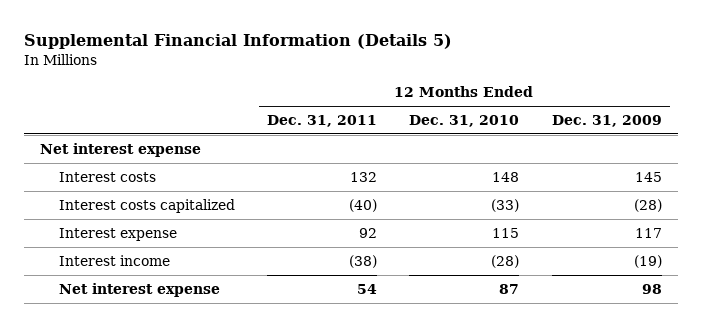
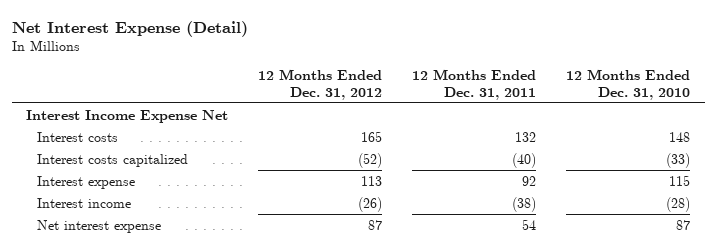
- Supplemental Financial Information (Details 5)
+ Net Interest Expense (Detail)
- | 12 Months Ended Dec. 31, 2011 | 12 Months Ended Dec. 31, 2010 | 12 Months Ended Dec. 31, 2009
+ | 12 Months Ended Dec. 31, 2012 | 12 Months Ended Dec. 31, 2011 | 12 Months Ended Dec. 31, 2010
- Net interest expense
+ Interest Income Expense Net

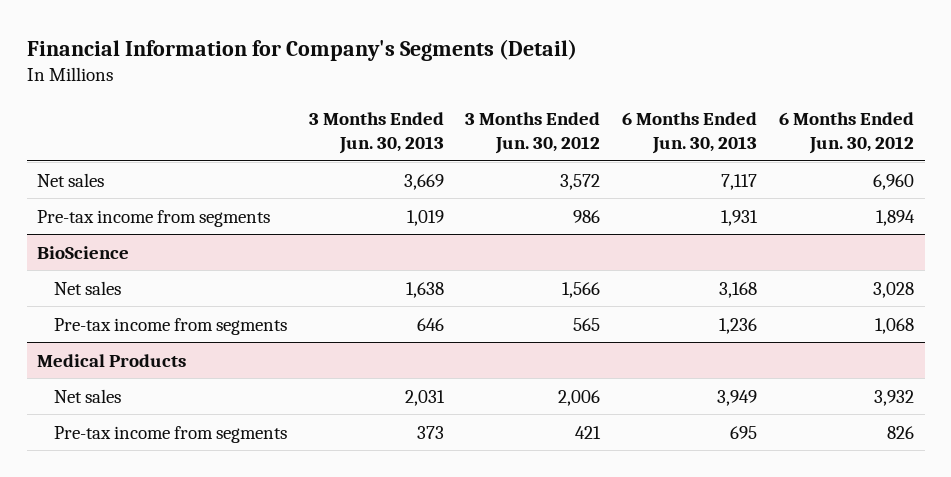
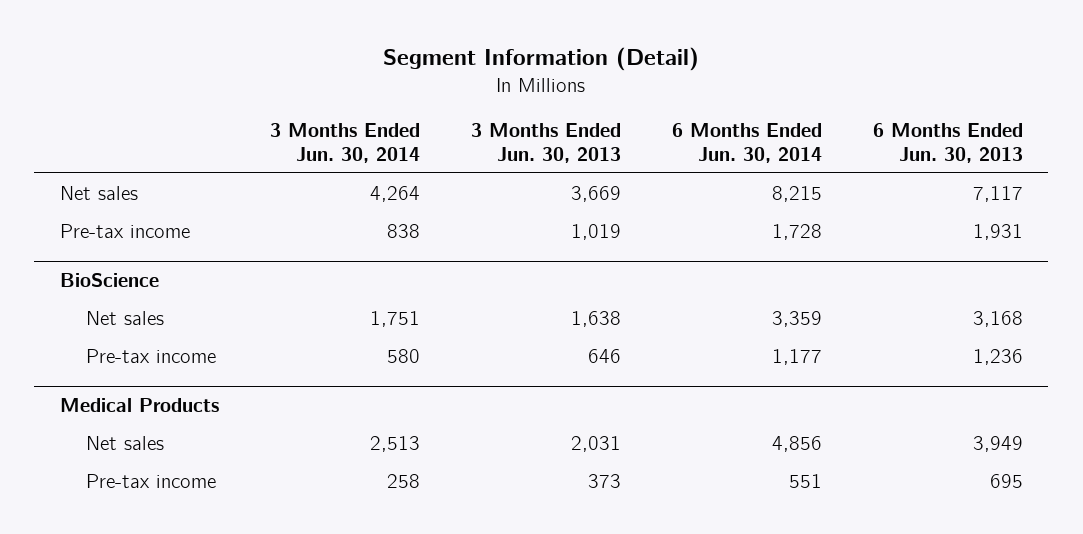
- Financial Information for Company's Segments (Detail)
+ Segment Information (Detail)
- | 3 Months Ended Jun. 30, 2013 | 3 Months Ended Jun. 30, 2012 | 6 Months Ended Jun. 30, 2013 | 6 Months Ended Jun. 30, 2012
+ | 3 Months Ended Jun. 30, 2014 | 3 Months Ended Jun. 30, 2013 | 6 Months Ended Jun. 30, 2014 | 6 Months Ended Jun. 30, 2013
- Pre-tax income from segments | 1,019 | 986 | 1,931 | 1,894
+ Pre-tax income | 838 | 1,019 | 1,728 | 1,931
@ BioScience
- Pre-tax income from segments | 646 | 565 | 1,236 | 1,068
+ Pre-tax income | 580 | 646 | 1,177 | 1,236
@ Medical Products
- Pre-tax income from segments | 373 | 421 | 695 | 826
+ Pre-tax income | 258 | 373 | 551 | 695

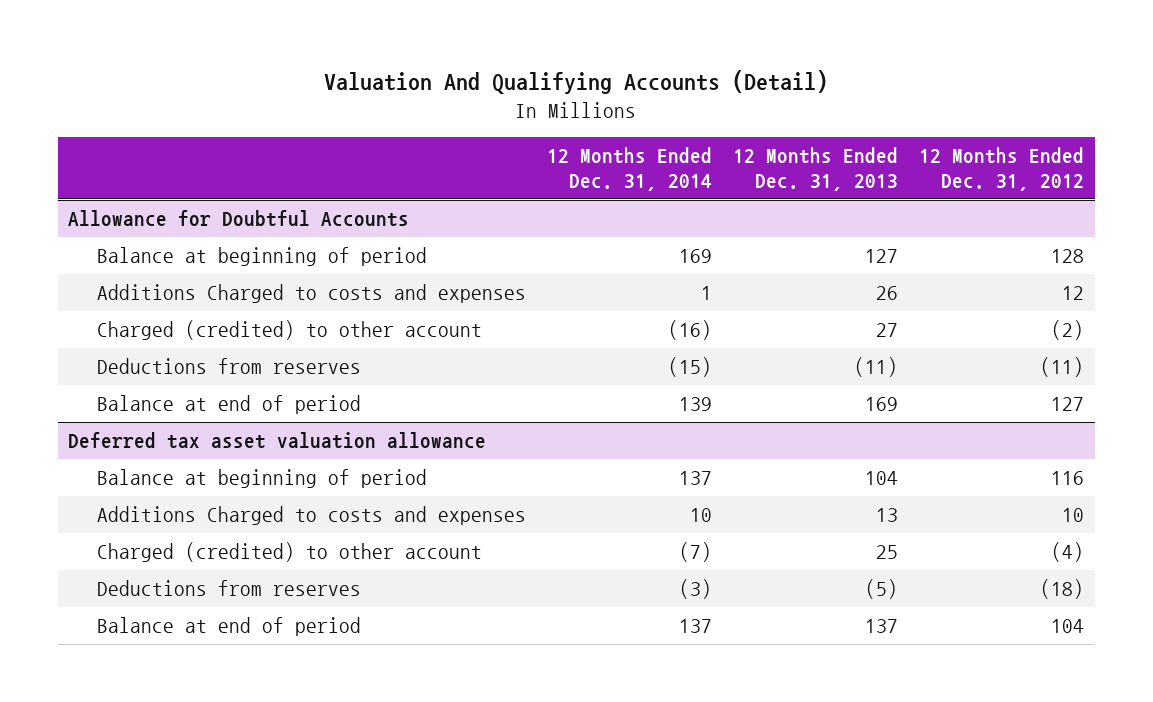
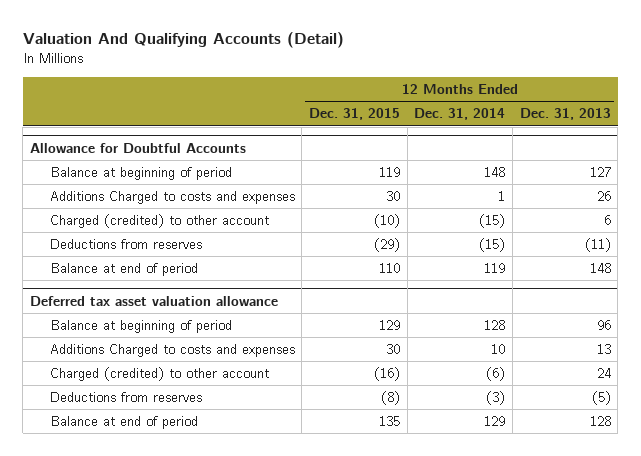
- | 12 Months Ended Dec. 31, 2014 | 12 Months Ended Dec. 31, 2013 | 12 Months Ended Dec. 31, 2012
+ | 12 Months Ended Dec. 31, 2015 | 12 Months Ended Dec. 31, 2014 | 12 Months Ended Dec. 31, 2013
@ Allowance for Doubtful Accounts
- Balance at beginning of period | 169 | 127 | 128
+ Balance at beginning of period | 119 | 148 | 127
- Charged (credited) to other account | (16) | 27 | (2)
+ Charged (credited) to other account | (10) | (15) | 6
- Balance at end of period | 139 | 169 | 127
+ Balance at end of period | 110 | 119 | 148
@ Deferred tax asset valuation allowance
- Balance at beginning of period | 137 | 104 | 116
+ Balance at beginning of period | 129 | 128 | 96
- Charged (credited) to other account | (7) | 25 | (4)
+ Charged (credited) to other account | (16) | (6) | 24
- Balance at end of period | 137 | 137 | 104
+ Balance at end of period | 135 | 129 | 128

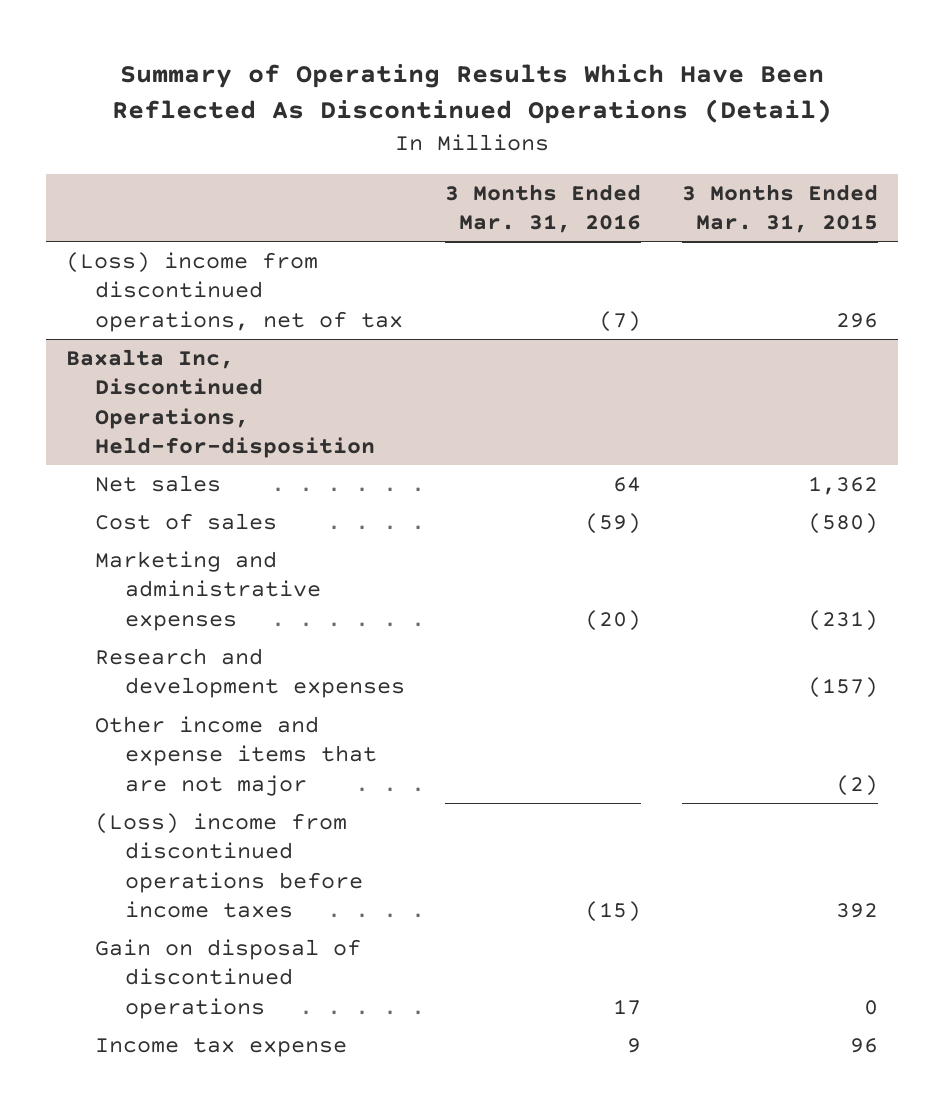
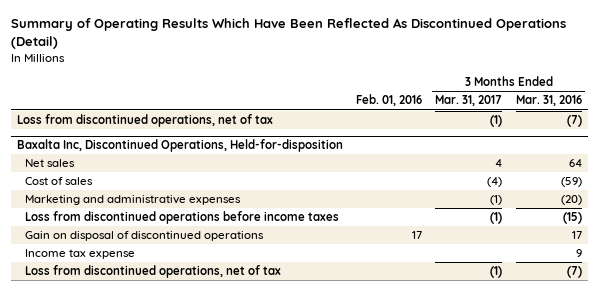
- | 3 Months Ended Mar. 31, 2016 | 3 Months Ended Mar. 31, 2015
+ | Feb. 01, 2016 | 3 Months Ended Mar. 31, 2017 | 3 Months Ended Mar. 31, 2016
- (Loss) income from discontinued operations, net of tax | (7) | 296
+ Loss from discontinued operations, net of tax | | (1) | (7)
@ Baxalta Inc, Discontinued Operations, Held-for-disposition
- Research and development expenses | | (157)
- Other income and expense items that are not major | | (2)
- (Loss) income from discontinued operations before income taxes | (15) | 392
+ Loss from discontinued operations before income taxes | | (1) | (15)
+ Loss from discontinued operations, net of tax | | (1) | (7)

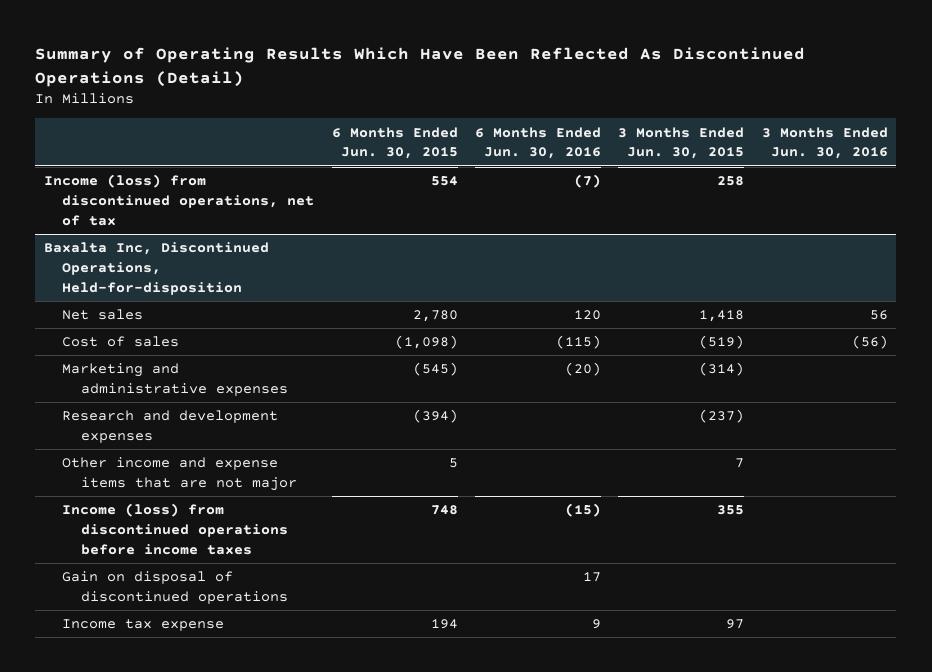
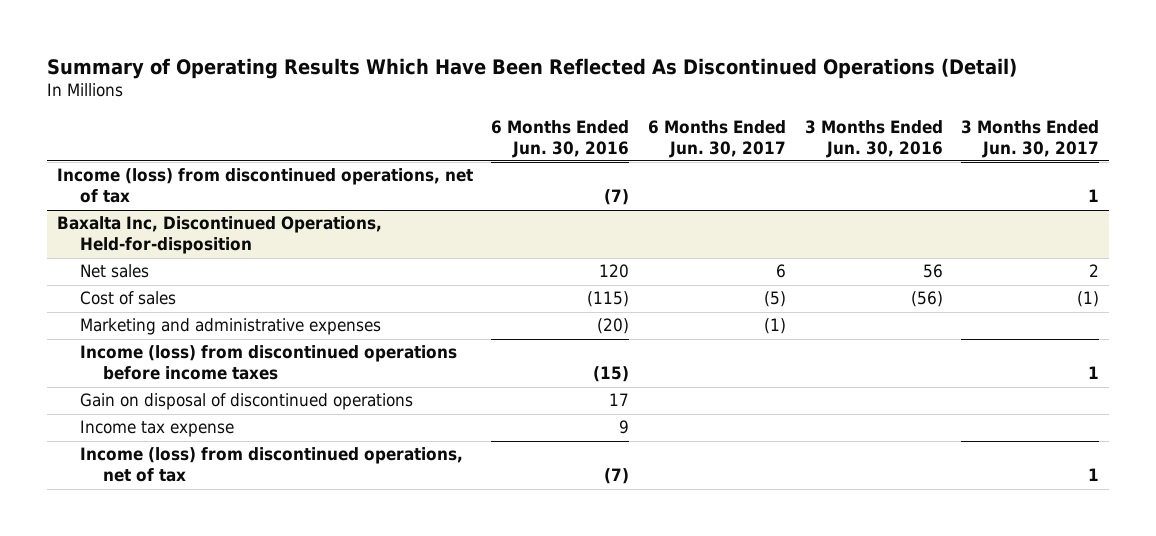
- | 6 Months Ended Jun. 30, 2015 | 6 Months Ended Jun. 30, 2016 | 3 Months Ended Jun. 30, 2015 | 3 Months Ended Jun. 30, 2016
+ | 6 Months Ended Jun. 30, 2016 | 6 Months Ended Jun. 30, 2017 | 3 Months Ended Jun. 30, 2016 | 3 Months Ended Jun. 30, 2017
@ Baxalta Inc, Discontinued Operations, Held-for-disposition
- Research and development expenses | (394) | | (237) |
- Other income and expense items that are not major | 5 | | 7 |
+ Income (loss) from discontinued operations, net of tax | (7) | | | 1

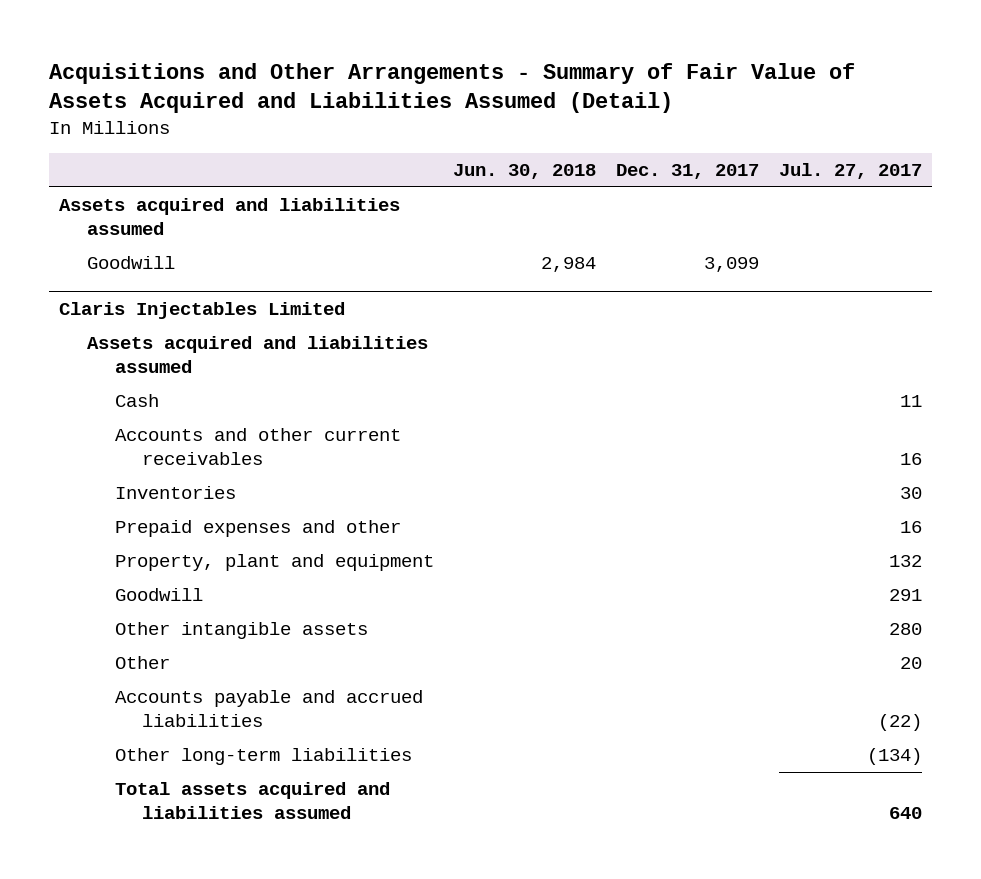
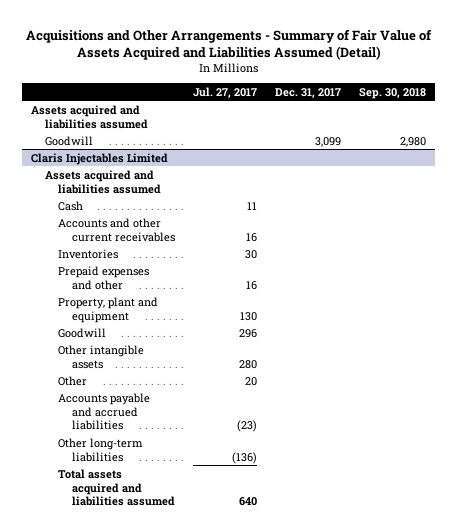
- | Jun. 30, 2018 | Dec. 31, 2017 | Jul. 27, 2017
+ | Jul. 27, 2017 | Dec. 31, 2017 | Sep. 30, 2018
@ Claris Injectables Limited
- Property, plant and equipment | | | 132
- Goodwill | | | 291
+ Property, plant and equipment | 130 | |
+ Goodwill | 296 | |
- Accounts payable and accrued liabilities | | | (22)
- Other long-term liabilities | | | (134)
+ Accounts payable and accrued liabilities | (23) | |
+ Other long-term liabilities | (136) | |

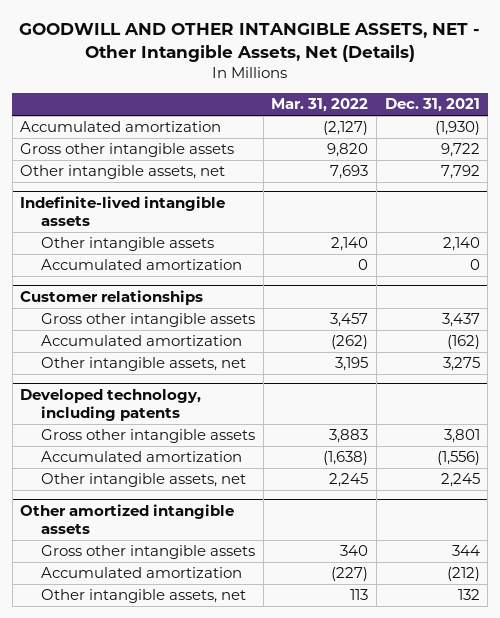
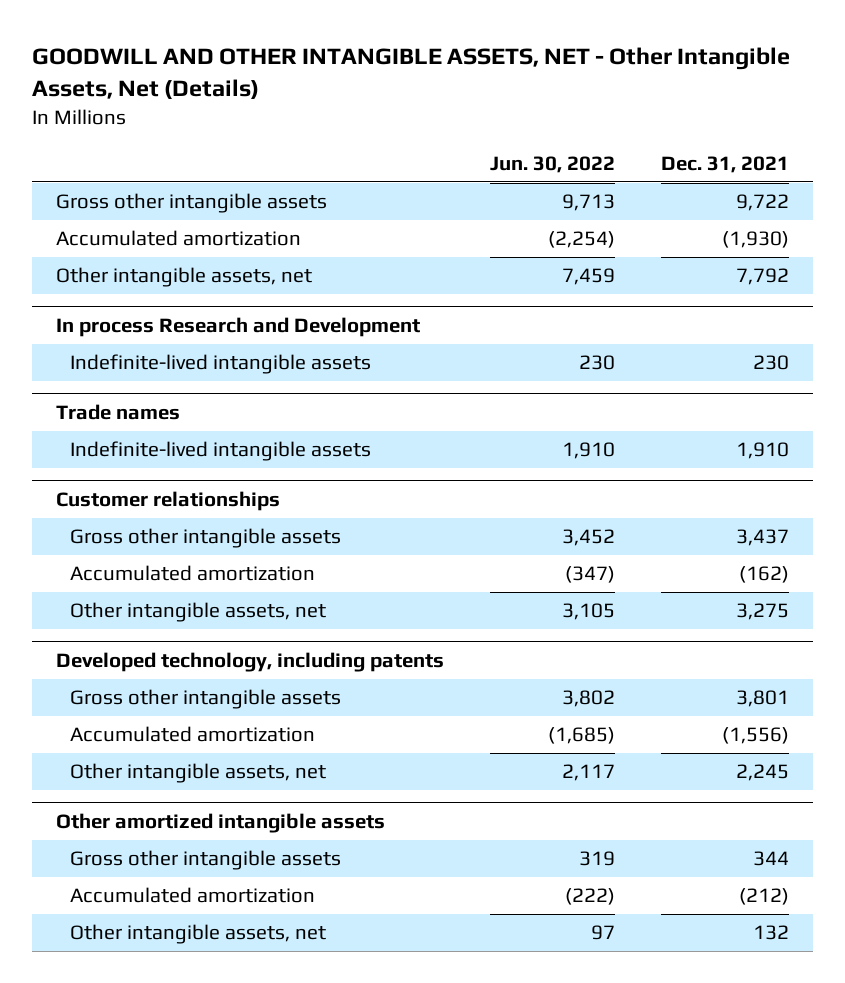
- | Mar. 31, 2022 | Dec. 31, 2021
+ | Jun. 30, 2022 | Dec. 31, 2021
moved down: Accumulated amortization | (2,254) | (1,930)
- Indefinite-lived intangible assets
- Other intangible assets | 2,140 | 2,140
- Accumulated amortization | 0 | 0
+ In process Research and Development
+ Indefinite-lived intangible assets | 230 | 230
+ Trade names
+ Indefinite-lived intangible assets | 1,910 | 1,910

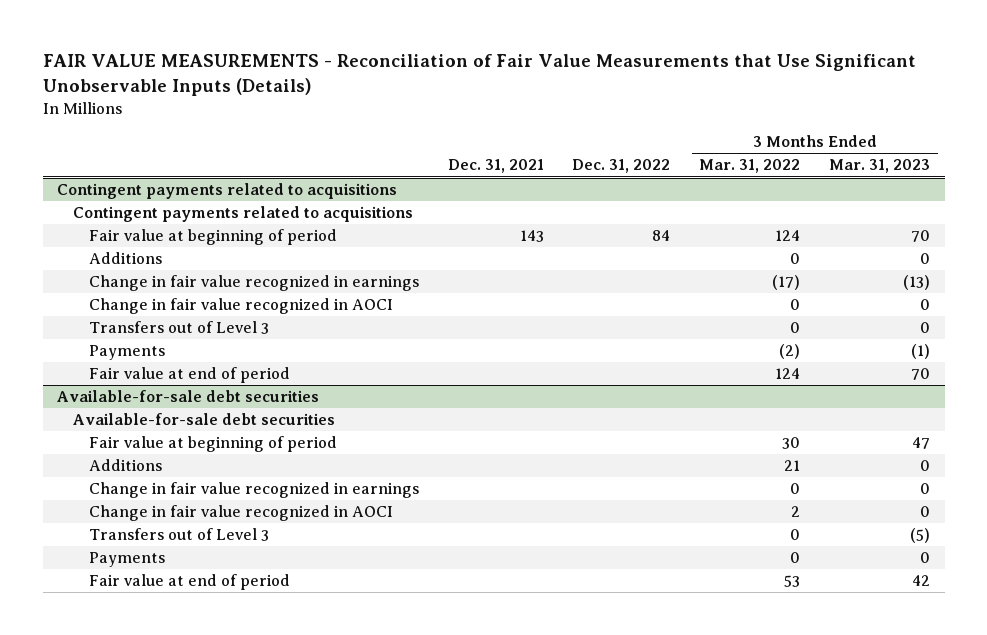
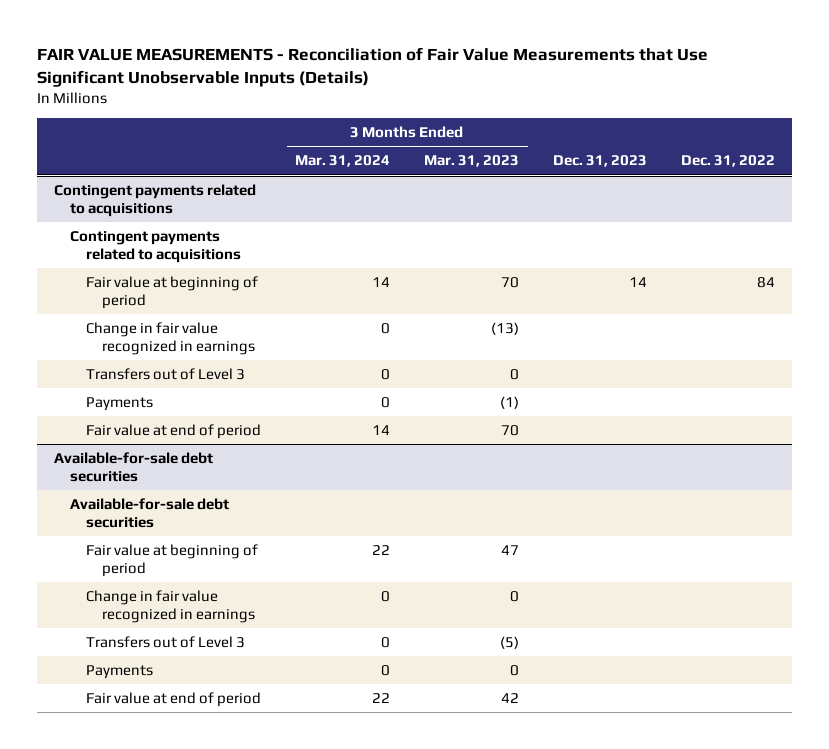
- | Dec. 31, 2021 | Dec. 31, 2022 | 3 Months Ended Mar. 31, 2022 | 3 Months Ended Mar. 31, 2023
+ | 3 Months Ended Mar. 31, 2024 | 3 Months Ended Mar. 31, 2023 | Dec. 31, 2023 | Dec. 31, 2022
@ Contingent payments related to acquisitions
- Additions | | | 0 | 0
- Change in fair value recognized in AOCI | | | 0 | 0
@ Available-for-sale debt securities
- Additions | | | 21 | 0
- Change in fair value recognized in AOCI | | | 2 | 0

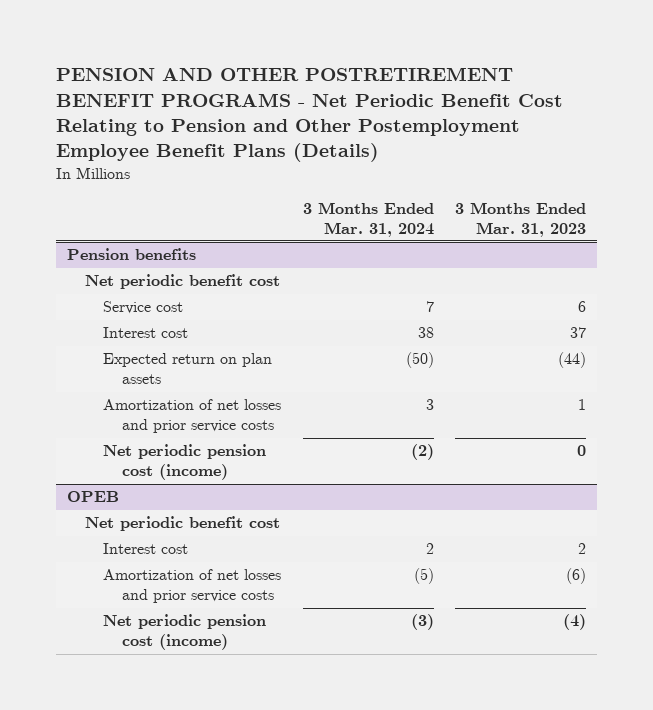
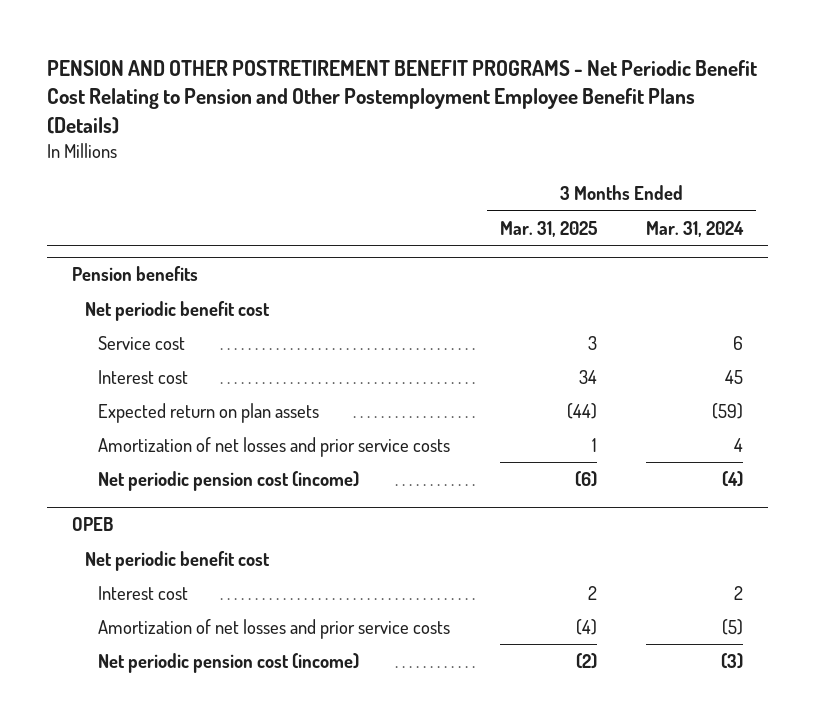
- | 3 Months Ended Mar. 31, 2024 | 3 Months Ended Mar. 31, 2023
+ | 3 Months Ended Mar. 31, 2025 | 3 Months Ended Mar. 31, 2024
@ Pension benefits
- Service cost | 7 | 6
- Interest cost | 38 | 37
- Expected return on plan assets | (50) | (44)
- Amortization of net losses and prior service costs | 3 | 1
- Net periodic pension cost (income) | (2) | 0
+ Service cost | 3 | 6
+ Interest cost | 34 | 45
+ Expected return on plan assets | (44) | (59)
+ Amortization of net losses and prior service costs | 1 | 4
+ Net periodic pension cost (income) | (6) | (4)

